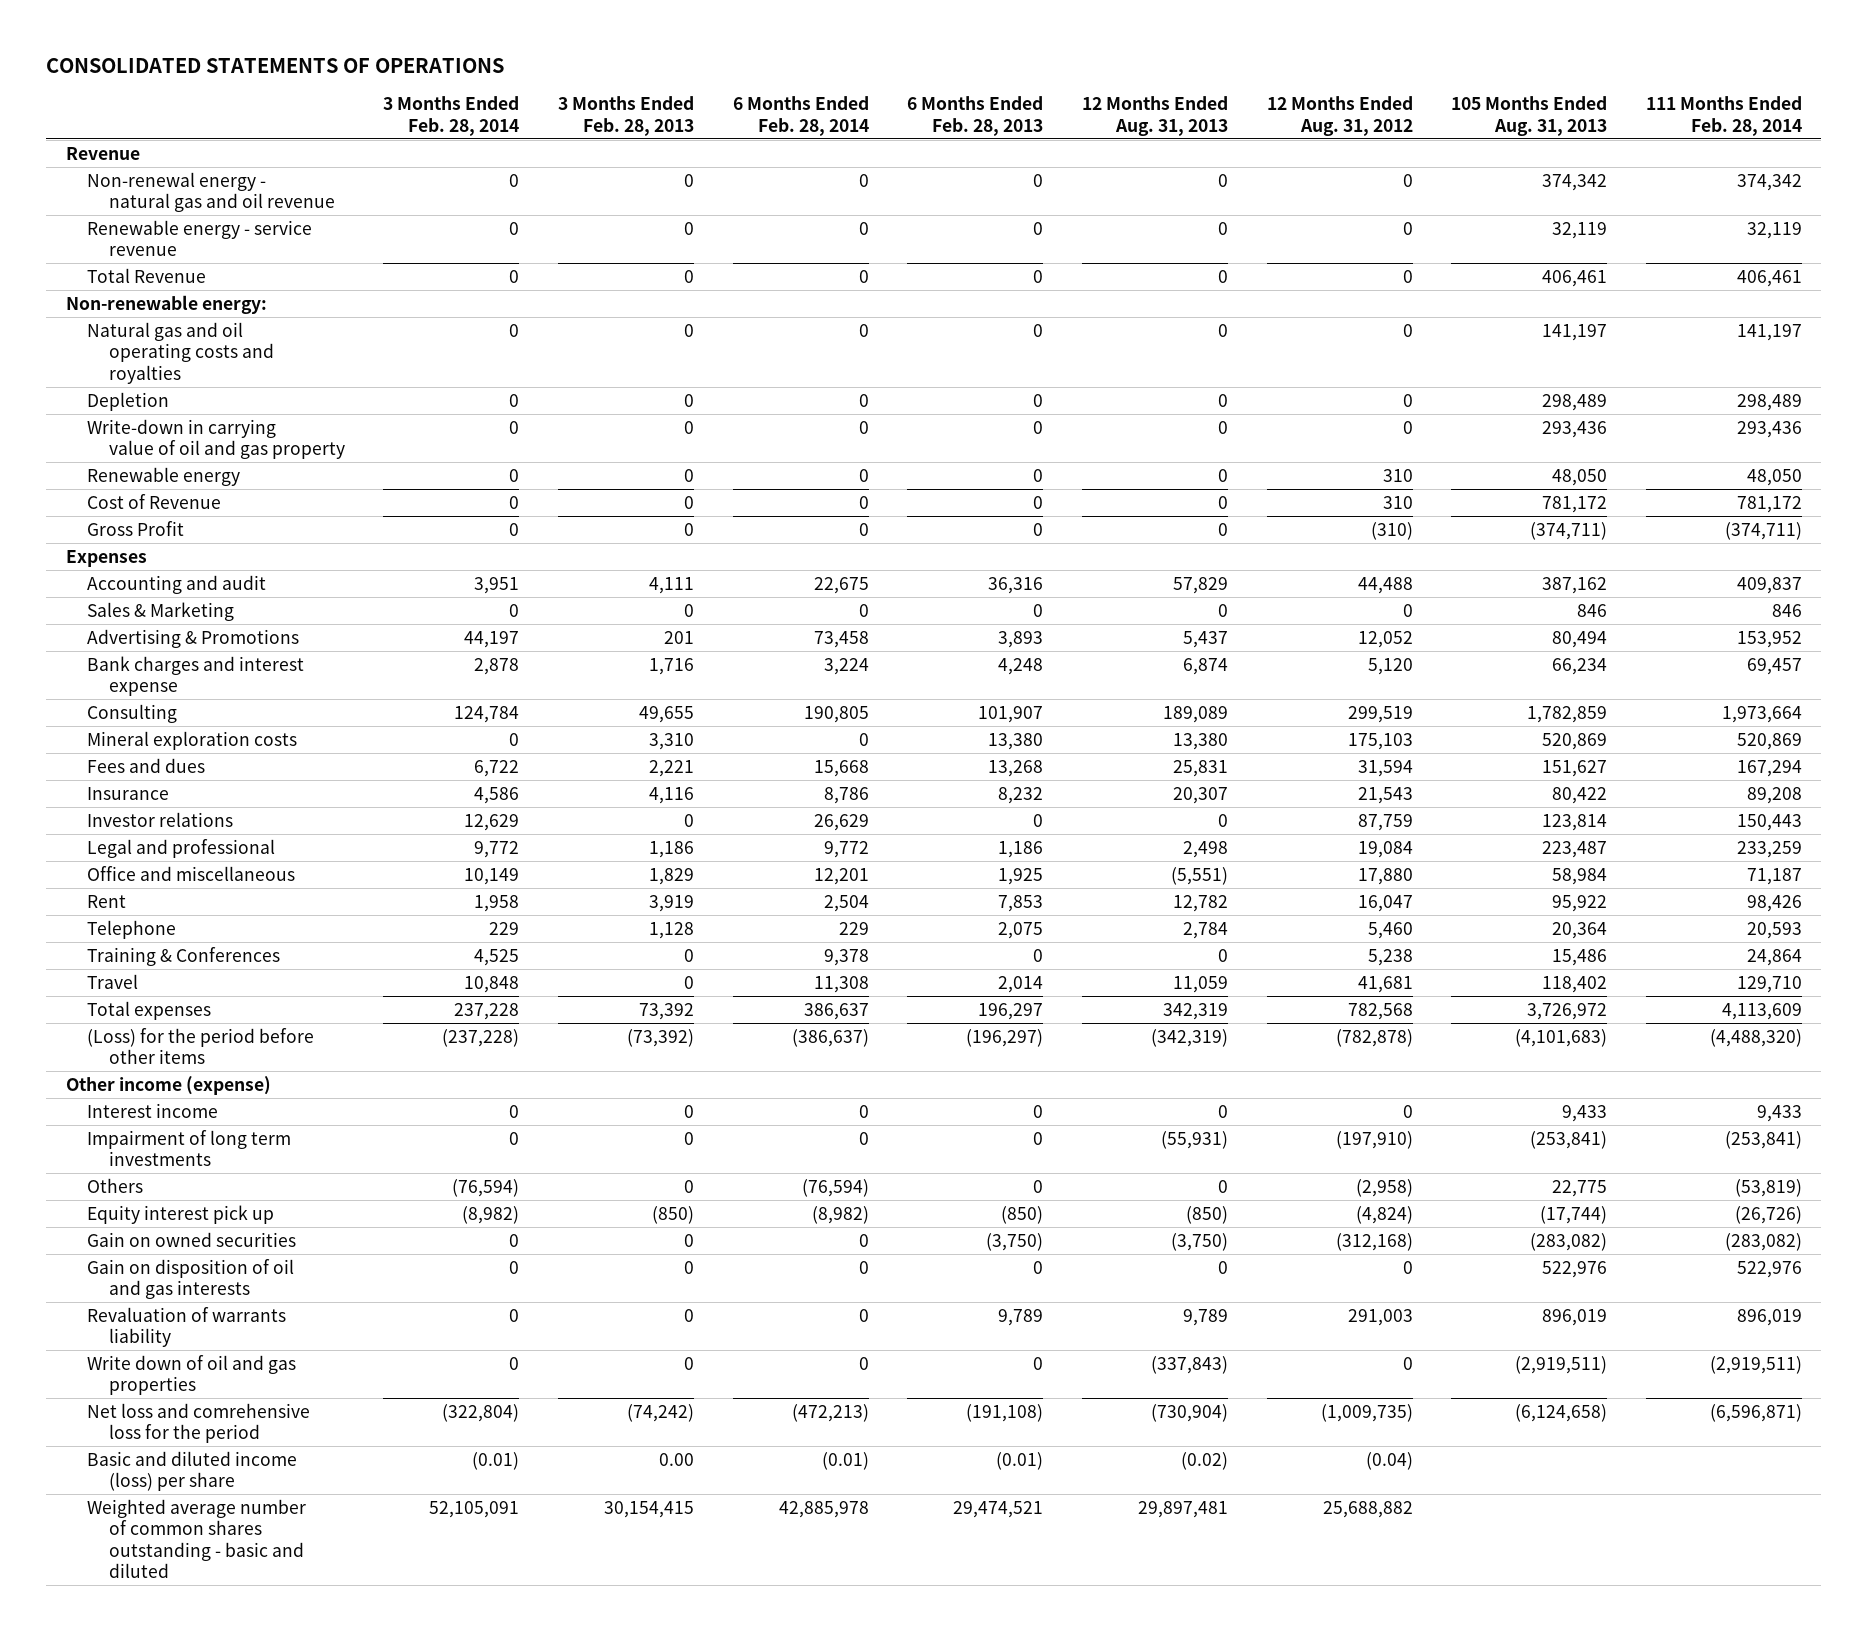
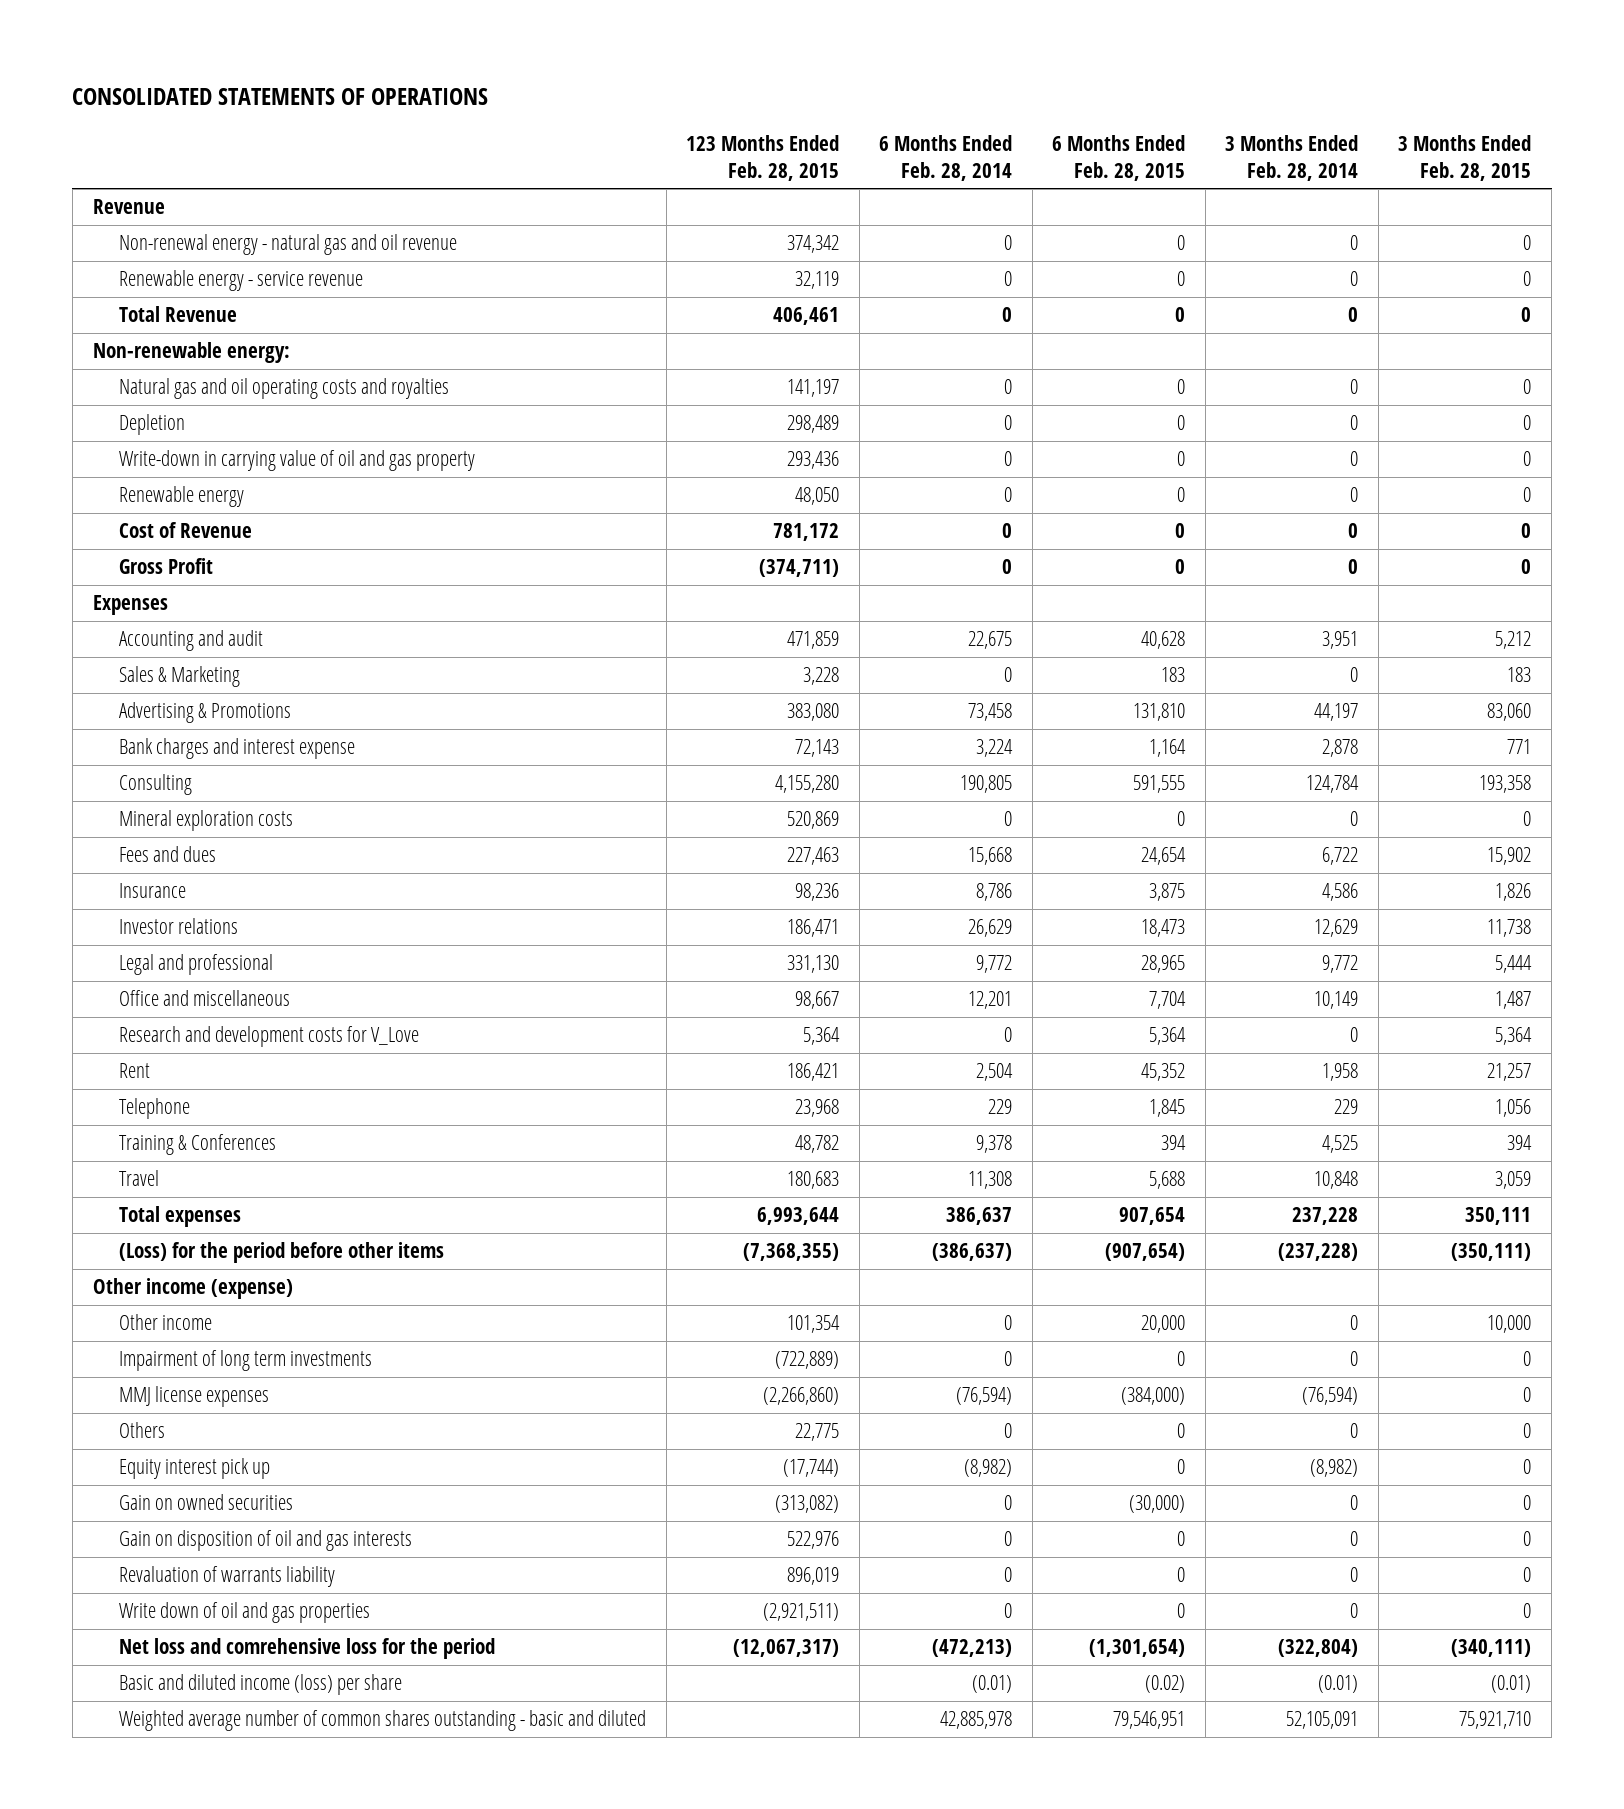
- | 3 Months Ended Feb. 28, 2014 | 3 Months Ended Feb. 28, 2013 | 6 Months Ended Feb. 28, 2014 | 6 Months Ended Feb. 28, 2013 | 12 Months Ended Aug. 31, 2013 | 12 Months Ended Aug. 31, 2012 | 105 Months Ended Aug. 31, 2013 | 111 Months Ended Feb. 28, 2014
+ | 123 Months Ended Feb. 28, 2015 | 6 Months Ended Feb. 28, 2014 | 6 Months Ended Feb. 28, 2015 | 3 Months Ended Feb. 28, 2014 | 3 Months Ended Feb. 28, 2015
+ Research and development costs for V_Love | 5,364 | 0 | 5,364 | 0 | 5,364
- Interest income | 0 | 0 | 0 | 0 | 0 | 0 | 9,433 | 9,433
+ Other income | 101,354 | 0 | 20,000 | 0 | 10,000
- Others | (76,594) | 0 | (76,594) | 0 | 0 | (2,958) | 22,775 | (53,819)
+ MMJ license expenses | (2,266,860) | (76,594) | (384,000) | (76,594) | 0
+ Others | 22,775 | 0 | 0 | 0 | 0

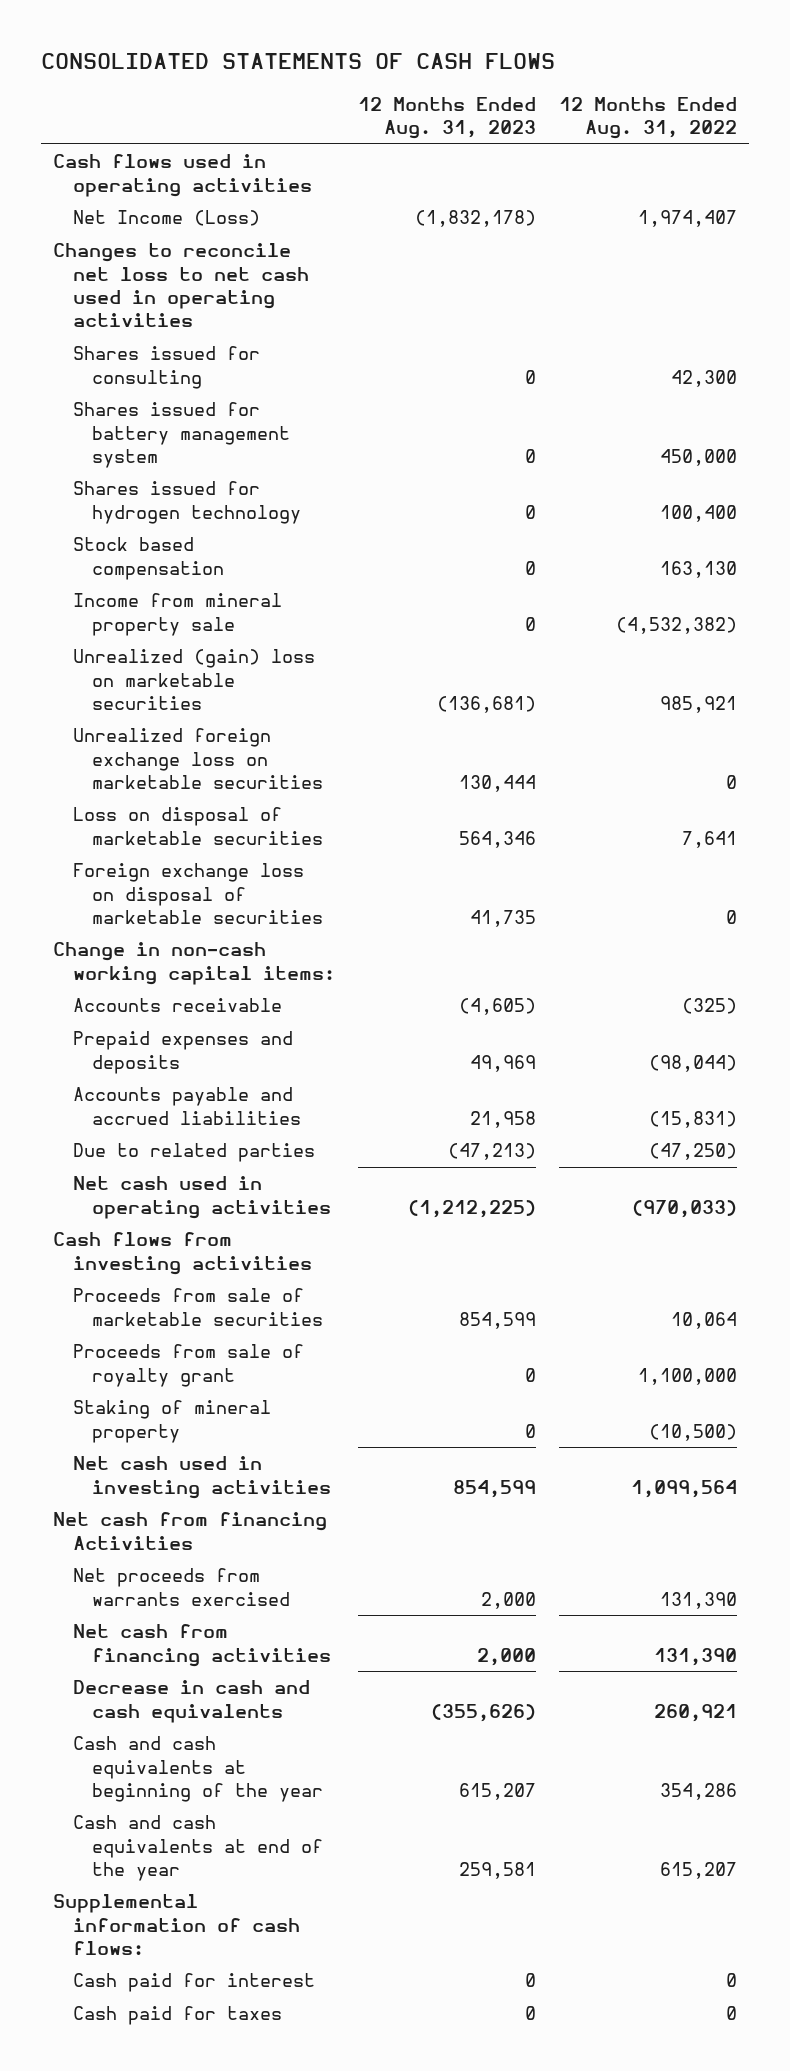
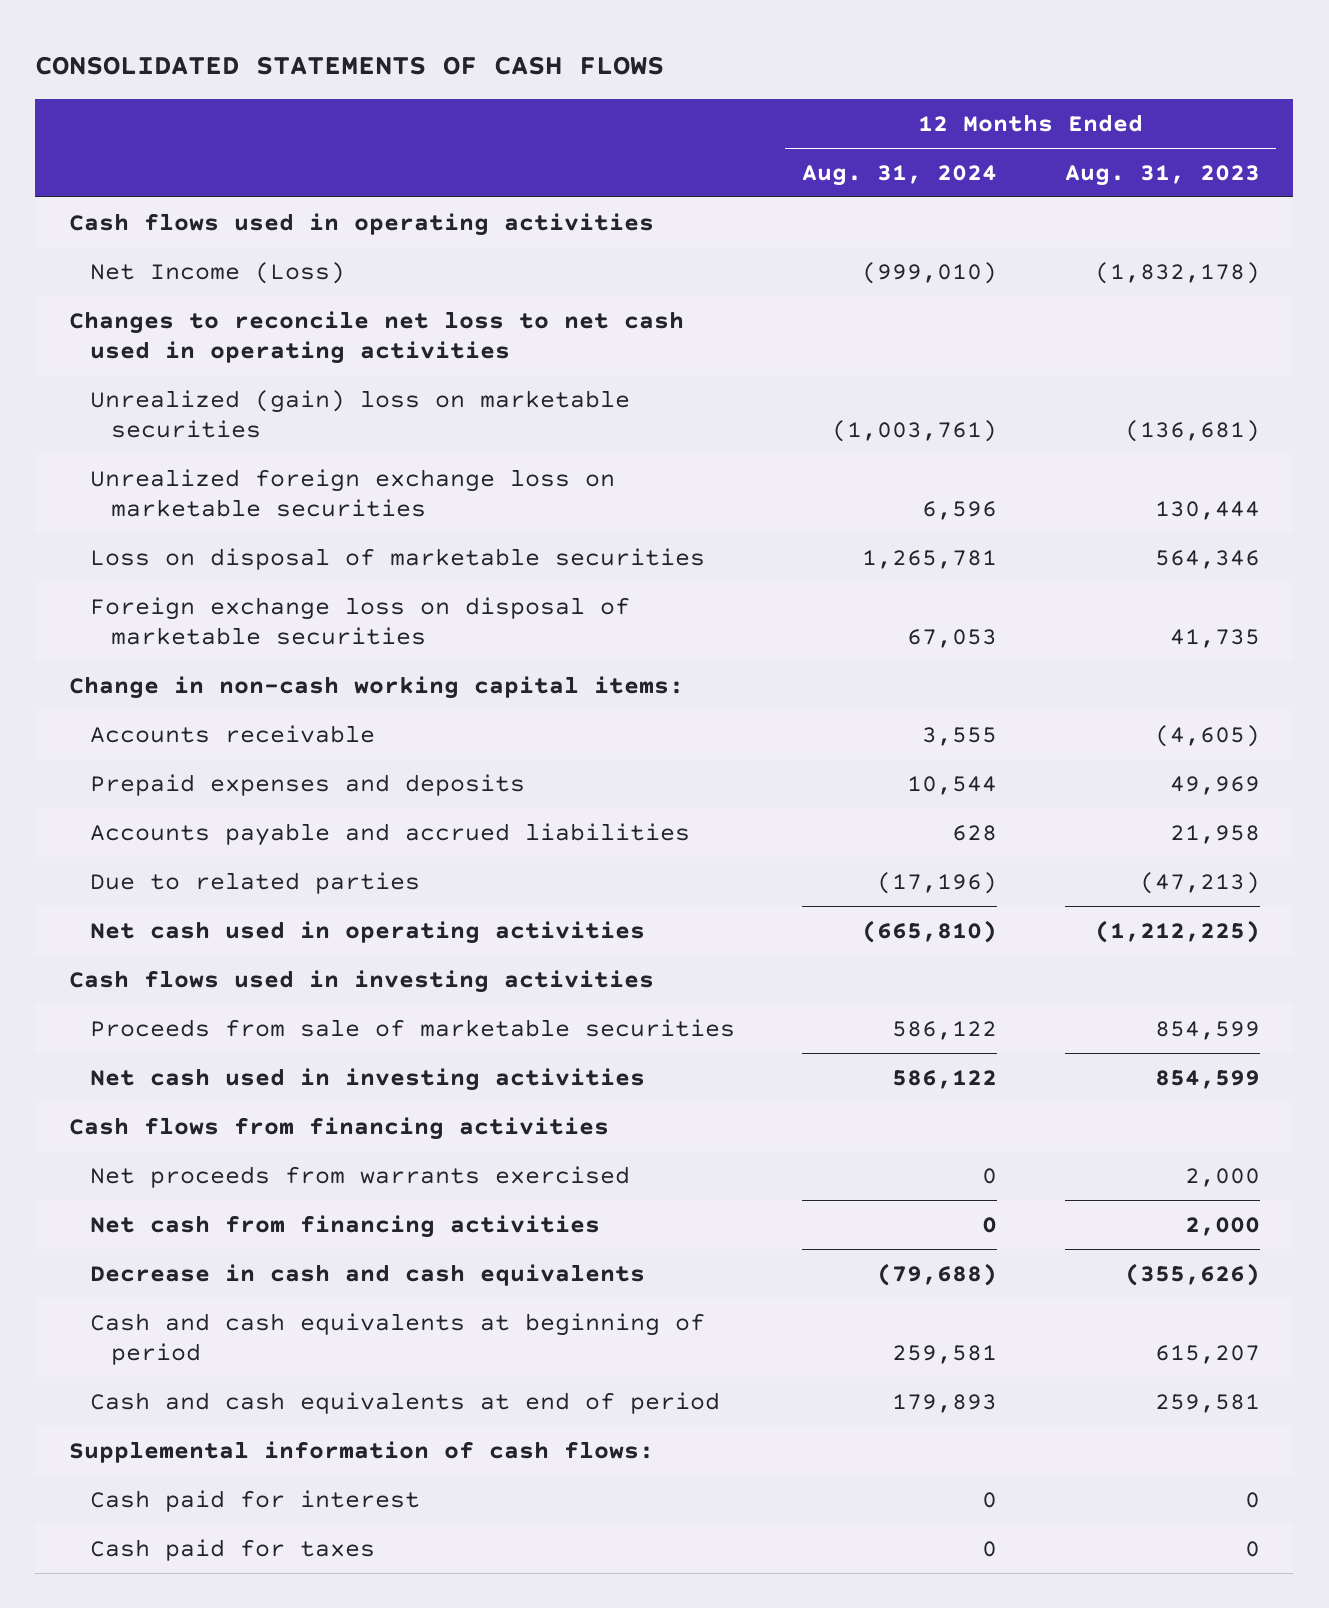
- | 12 Months Ended Aug. 31, 2023 | 12 Months Ended Aug. 31, 2022
+ | 12 Months Ended Aug. 31, 2024 | 12 Months Ended Aug. 31, 2023
- Shares issued for consulting | 0 | 42,300
- Shares issued for battery management system | 0 | 450,000
- Shares issued for hydrogen technology | 0 | 100,400
- Stock based compensation | 0 | 163,130
- Income from mineral property sale | 0 | (4,532,382)
- Cash flows from investing activities
+ Cash flows used in investing activities
- Proceeds from sale of royalty grant | 0 | 1,100,000
- Staking of mineral property | 0 | (10,500)
- Net cash from financing Activities
+ Cash flows from financing activities
- Cash and cash equivalents at beginning of the year | 615,207 | 354,286
- Cash and cash equivalents at end of the year | 259,581 | 615,207
+ Cash and cash equivalents at beginning of period | 259,581 | 615,207
+ Cash and cash equivalents at end of period | 179,893 | 259,581

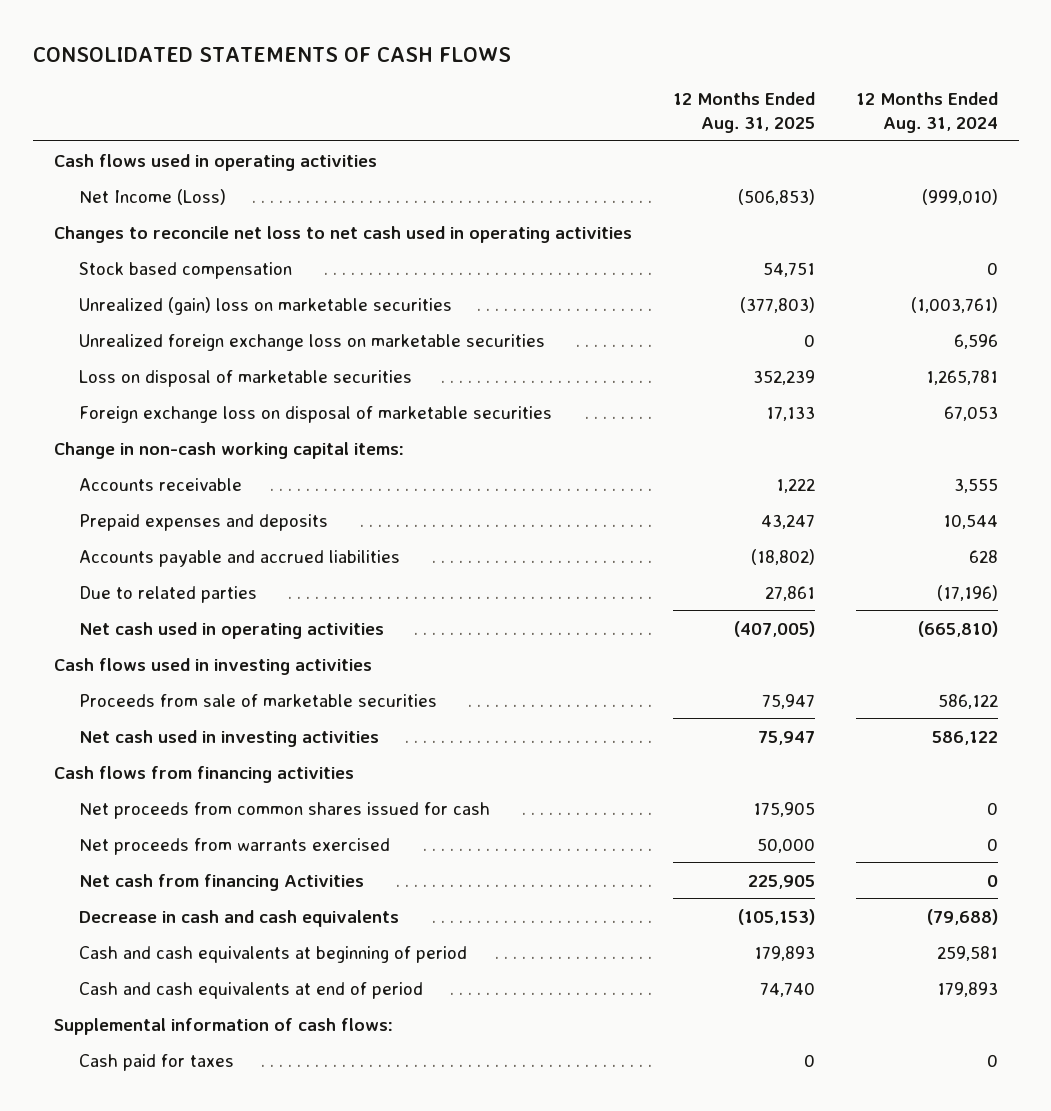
- | 12 Months Ended Aug. 31, 2024 | 12 Months Ended Aug. 31, 2023
+ | 12 Months Ended Aug. 31, 2025 | 12 Months Ended Aug. 31, 2024
+ Stock based compensation | 54,751 | 0
+ Net proceeds from common shares issued for cash | 175,905 | 0
- Net cash from financing activities | 0 | 2,000
+ Net cash from financing Activities | 225,905 | 0
- Cash paid for interest | 0 | 0

